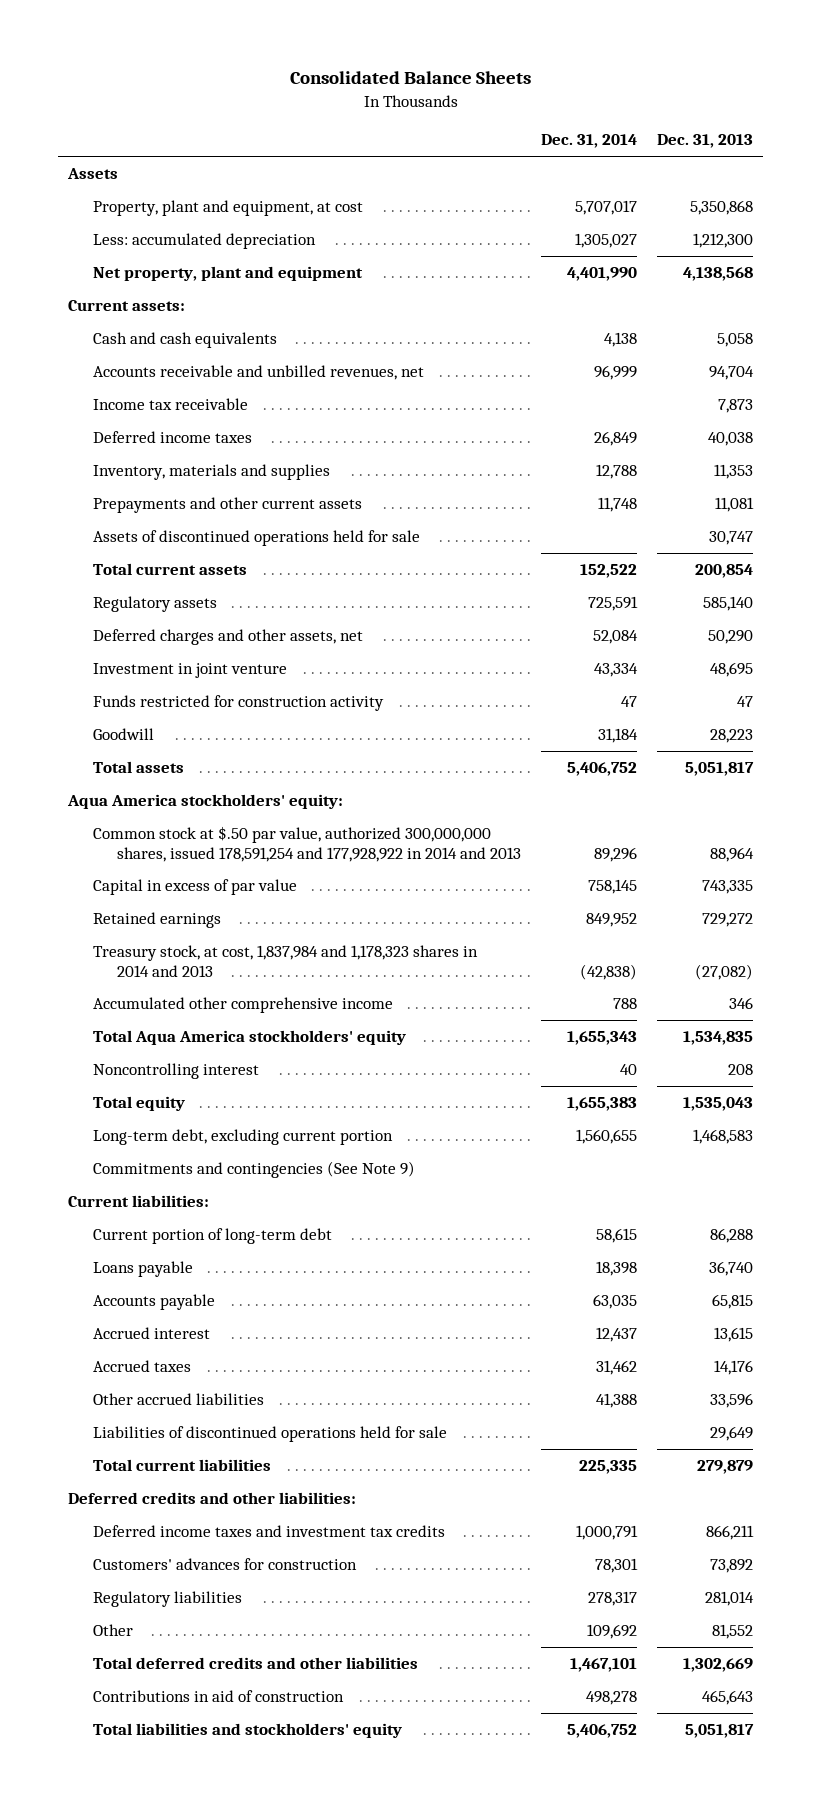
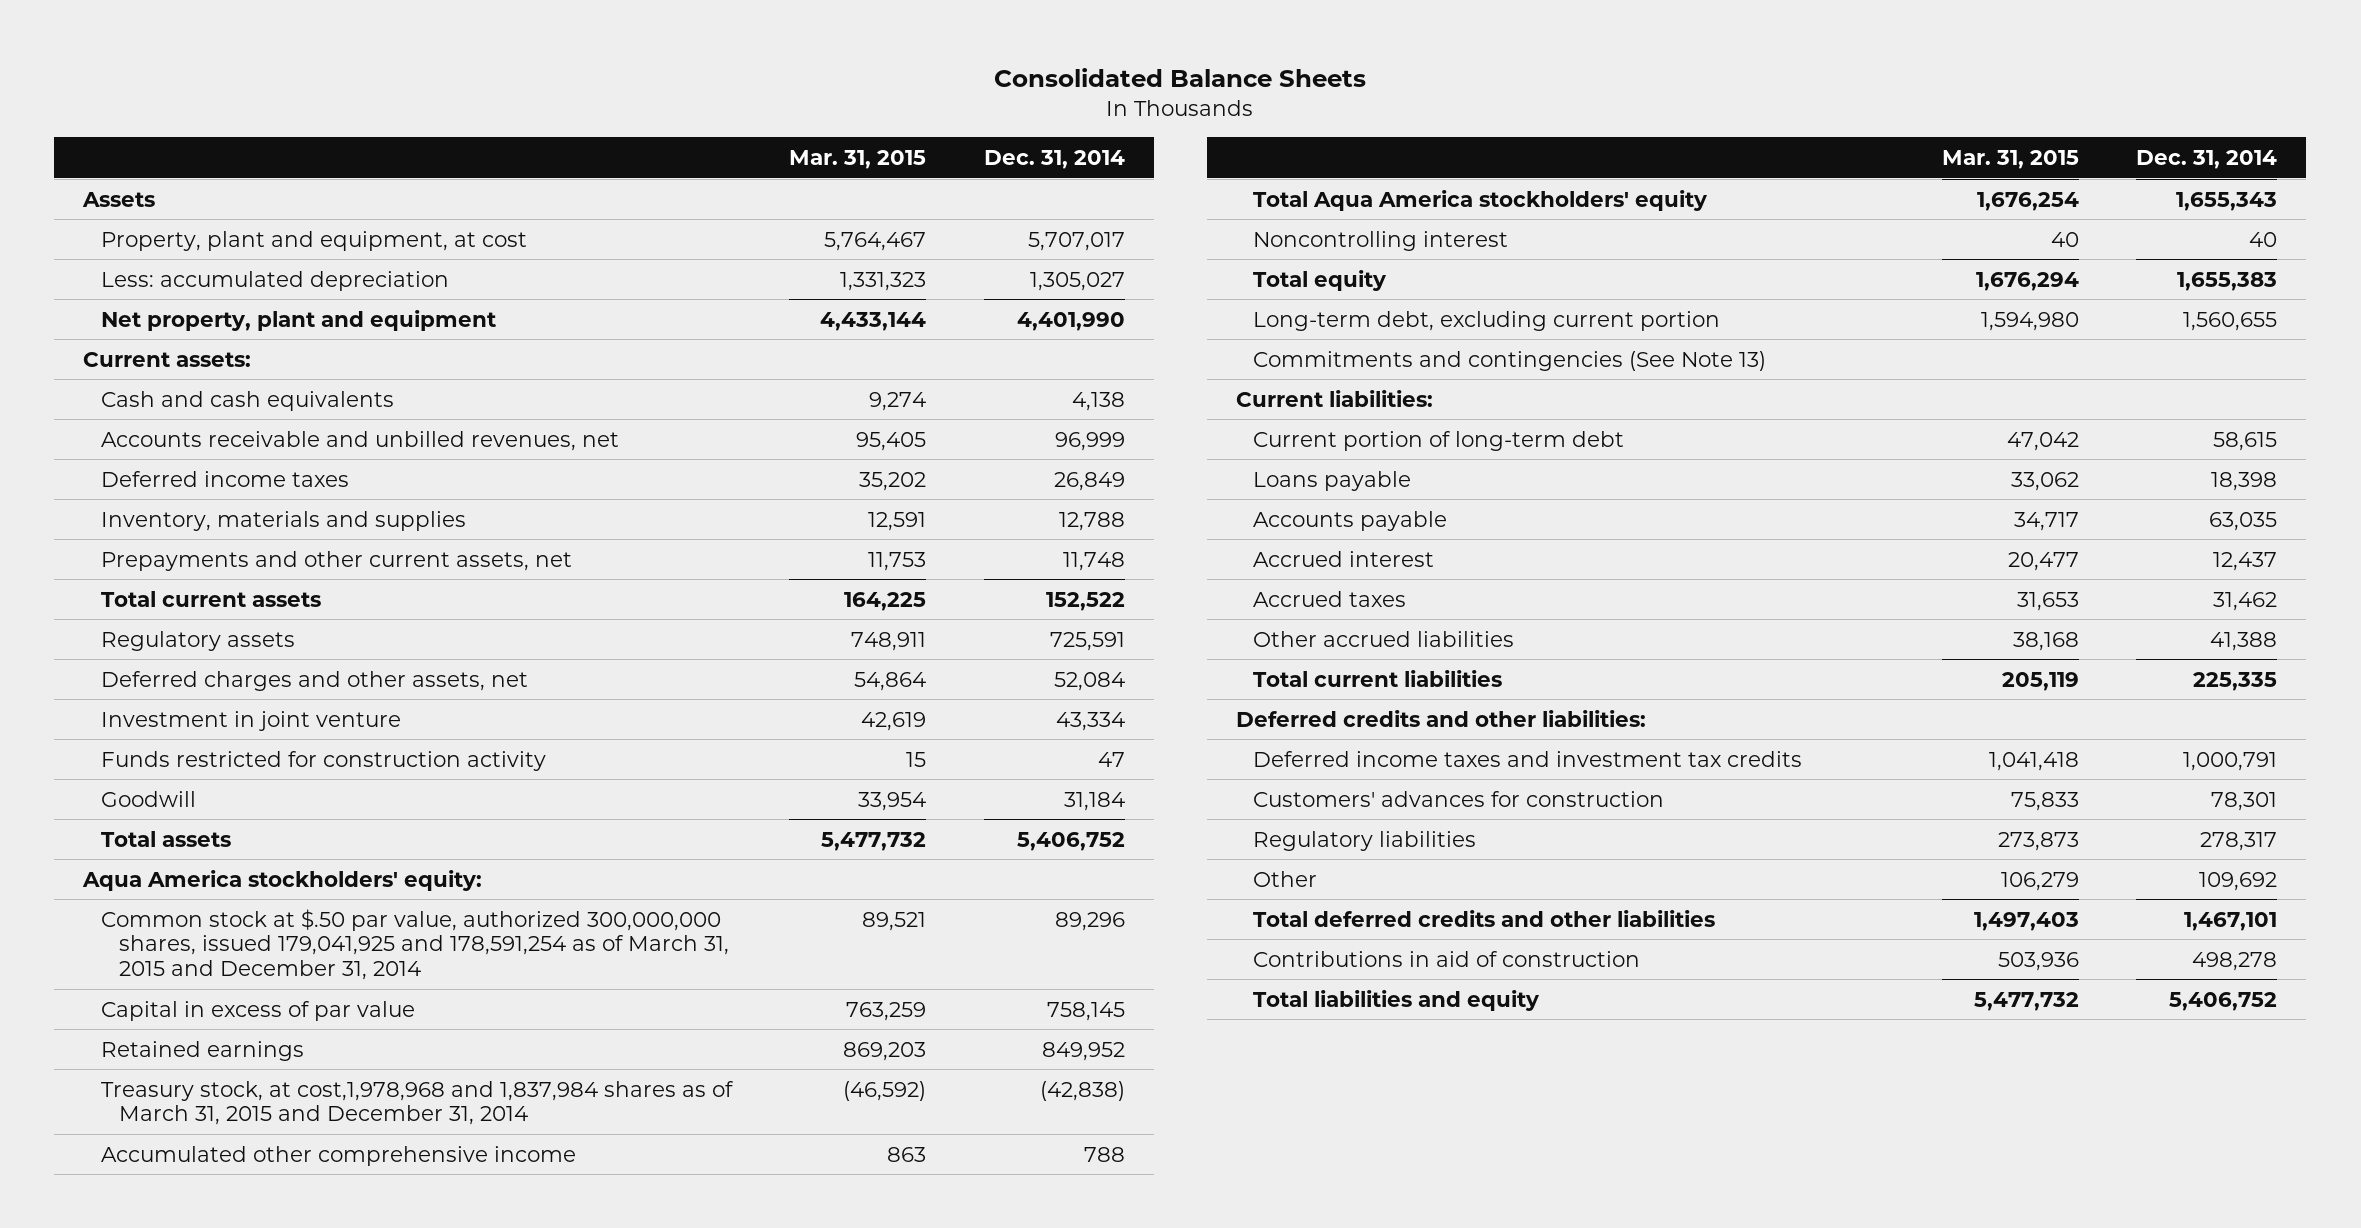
- | Dec. 31, 2014 | Dec. 31, 2013
+ | Mar. 31, 2015 | Dec. 31, 2014
- Income tax receivable | | 7,873
- Prepayments and other current assets | 11,748 | 11,081
- Assets of discontinued operations held for sale | | 30,747
+ Prepayments and other current assets, net | 11,753 | 11,748
- Common stock at $.50 par value, authorized 300,000,000 shares, issued 178,591,254 and 177,928,922 in 2014 and 2013 | 89,296 | 88,964
+ Common stock at $.50 par value, authorized 300,000,000 shares, issued 179,041,925 and 178,591,254 as of March 31, 2015 and December 31, 2014 | 89,521 | 89,296
- Treasury stock, at cost, 1,837,984 and 1,178,323 shares in 2014 and 2013 | (42,838) | (27,082)
+ Treasury stock, at cost,1,978,968 and 1,837,984 shares as of March 31, 2015 and December 31, 2014 | (46,592) | (42,838)
- Commitments and contingencies (See Note 9)
+ Commitments and contingencies (See Note 13)
- Liabilities of discontinued operations held for sale | | 29,649
- Total liabilities and stockholders' equity | 5,406,752 | 5,051,817
+ Total liabilities and equity | 5,477,732 | 5,406,752

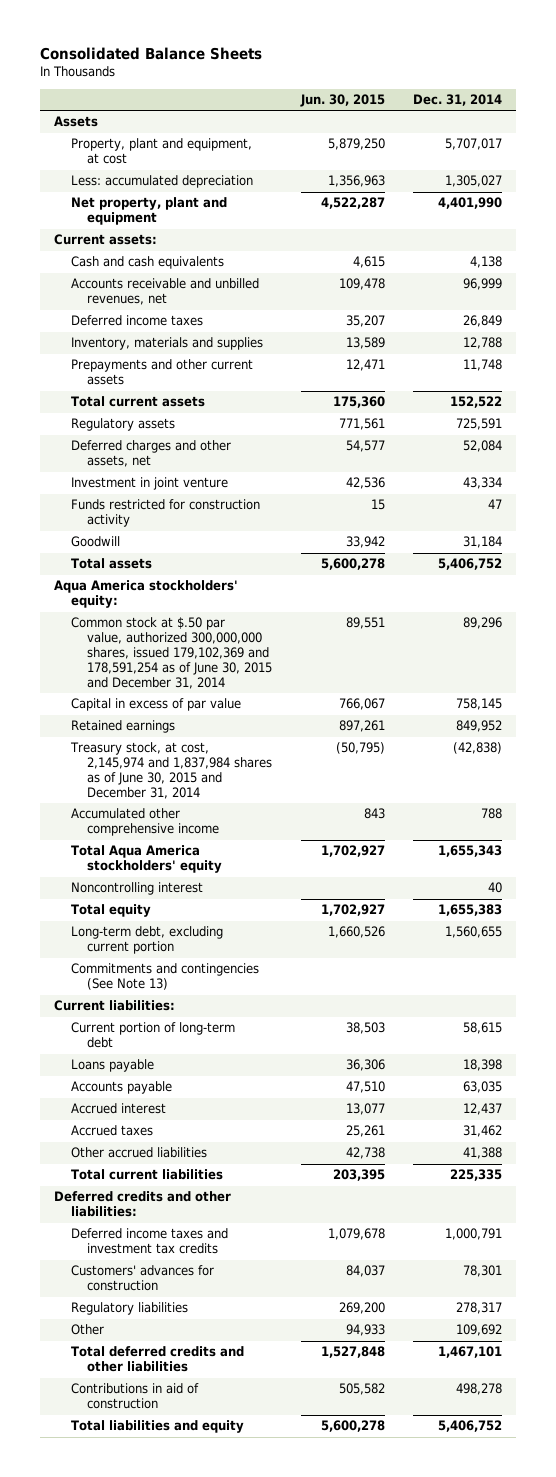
- | Mar. 31, 2015 | Dec. 31, 2014
+ | Jun. 30, 2015 | Dec. 31, 2014
- Prepayments and other current assets, net | 11,753 | 11,748
+ Prepayments and other current assets | 12,471 | 11,748
- Common stock at $.50 par value, authorized 300,000,000 shares, issued 179,041,925 and 178,591,254 as of March 31, 2015 and December 31, 2014 | 89,521 | 89,296
+ Common stock at $.50 par value, authorized 300,000,000 shares, issued 179,102,369 and 178,591,254 as of June 30, 2015 and December 31, 2014 | 89,551 | 89,296
- Treasury stock, at cost,1,978,968 and 1,837,984 shares as of March 31, 2015 and December 31, 2014 | (46,592) | (42,838)
+ Treasury stock, at cost, 2,145,974 and 1,837,984 shares as of June 30, 2015 and December 31, 2014 | (50,795) | (42,838)

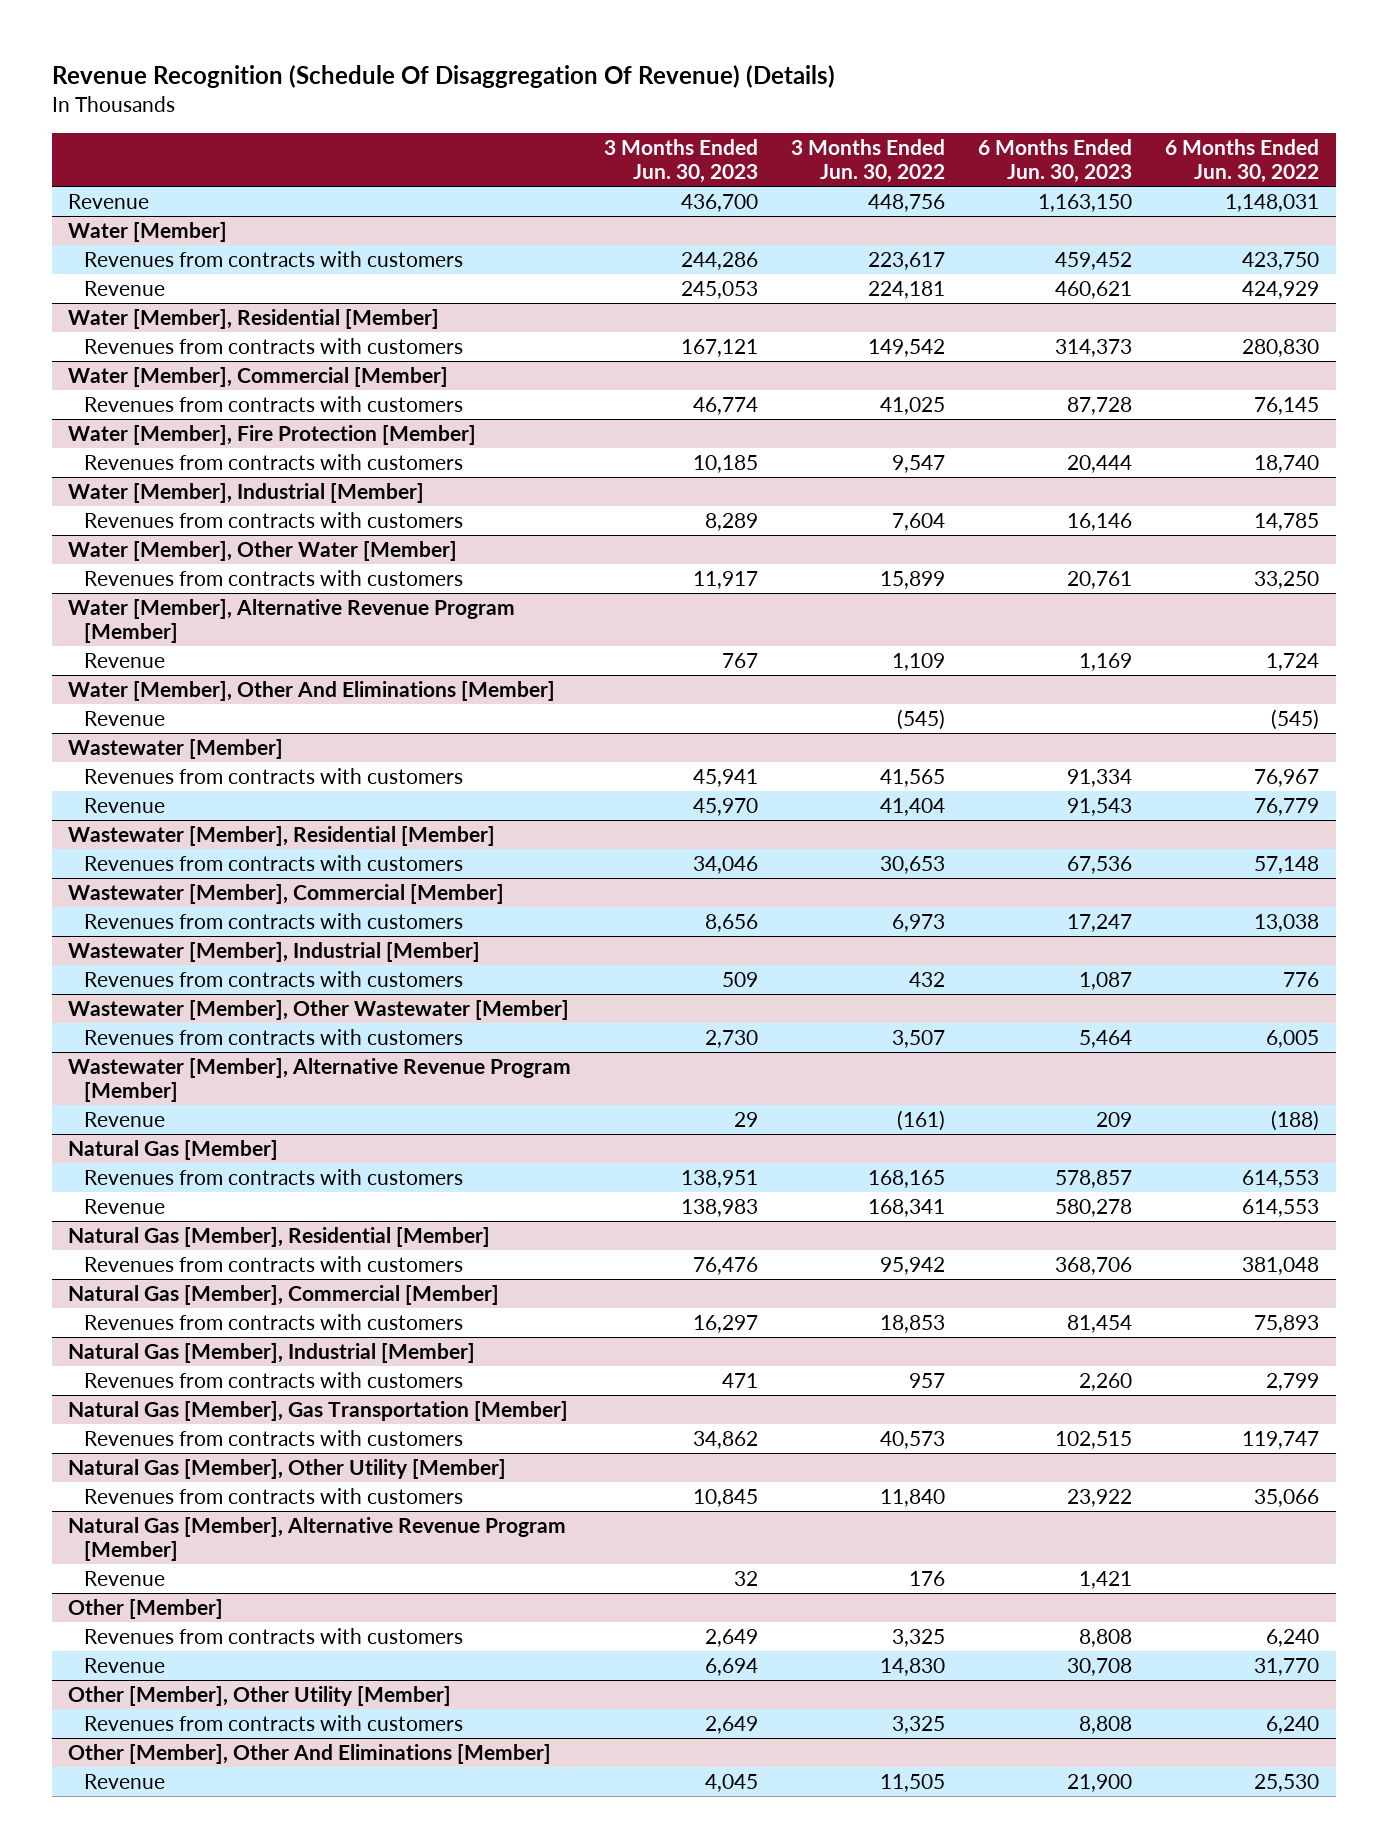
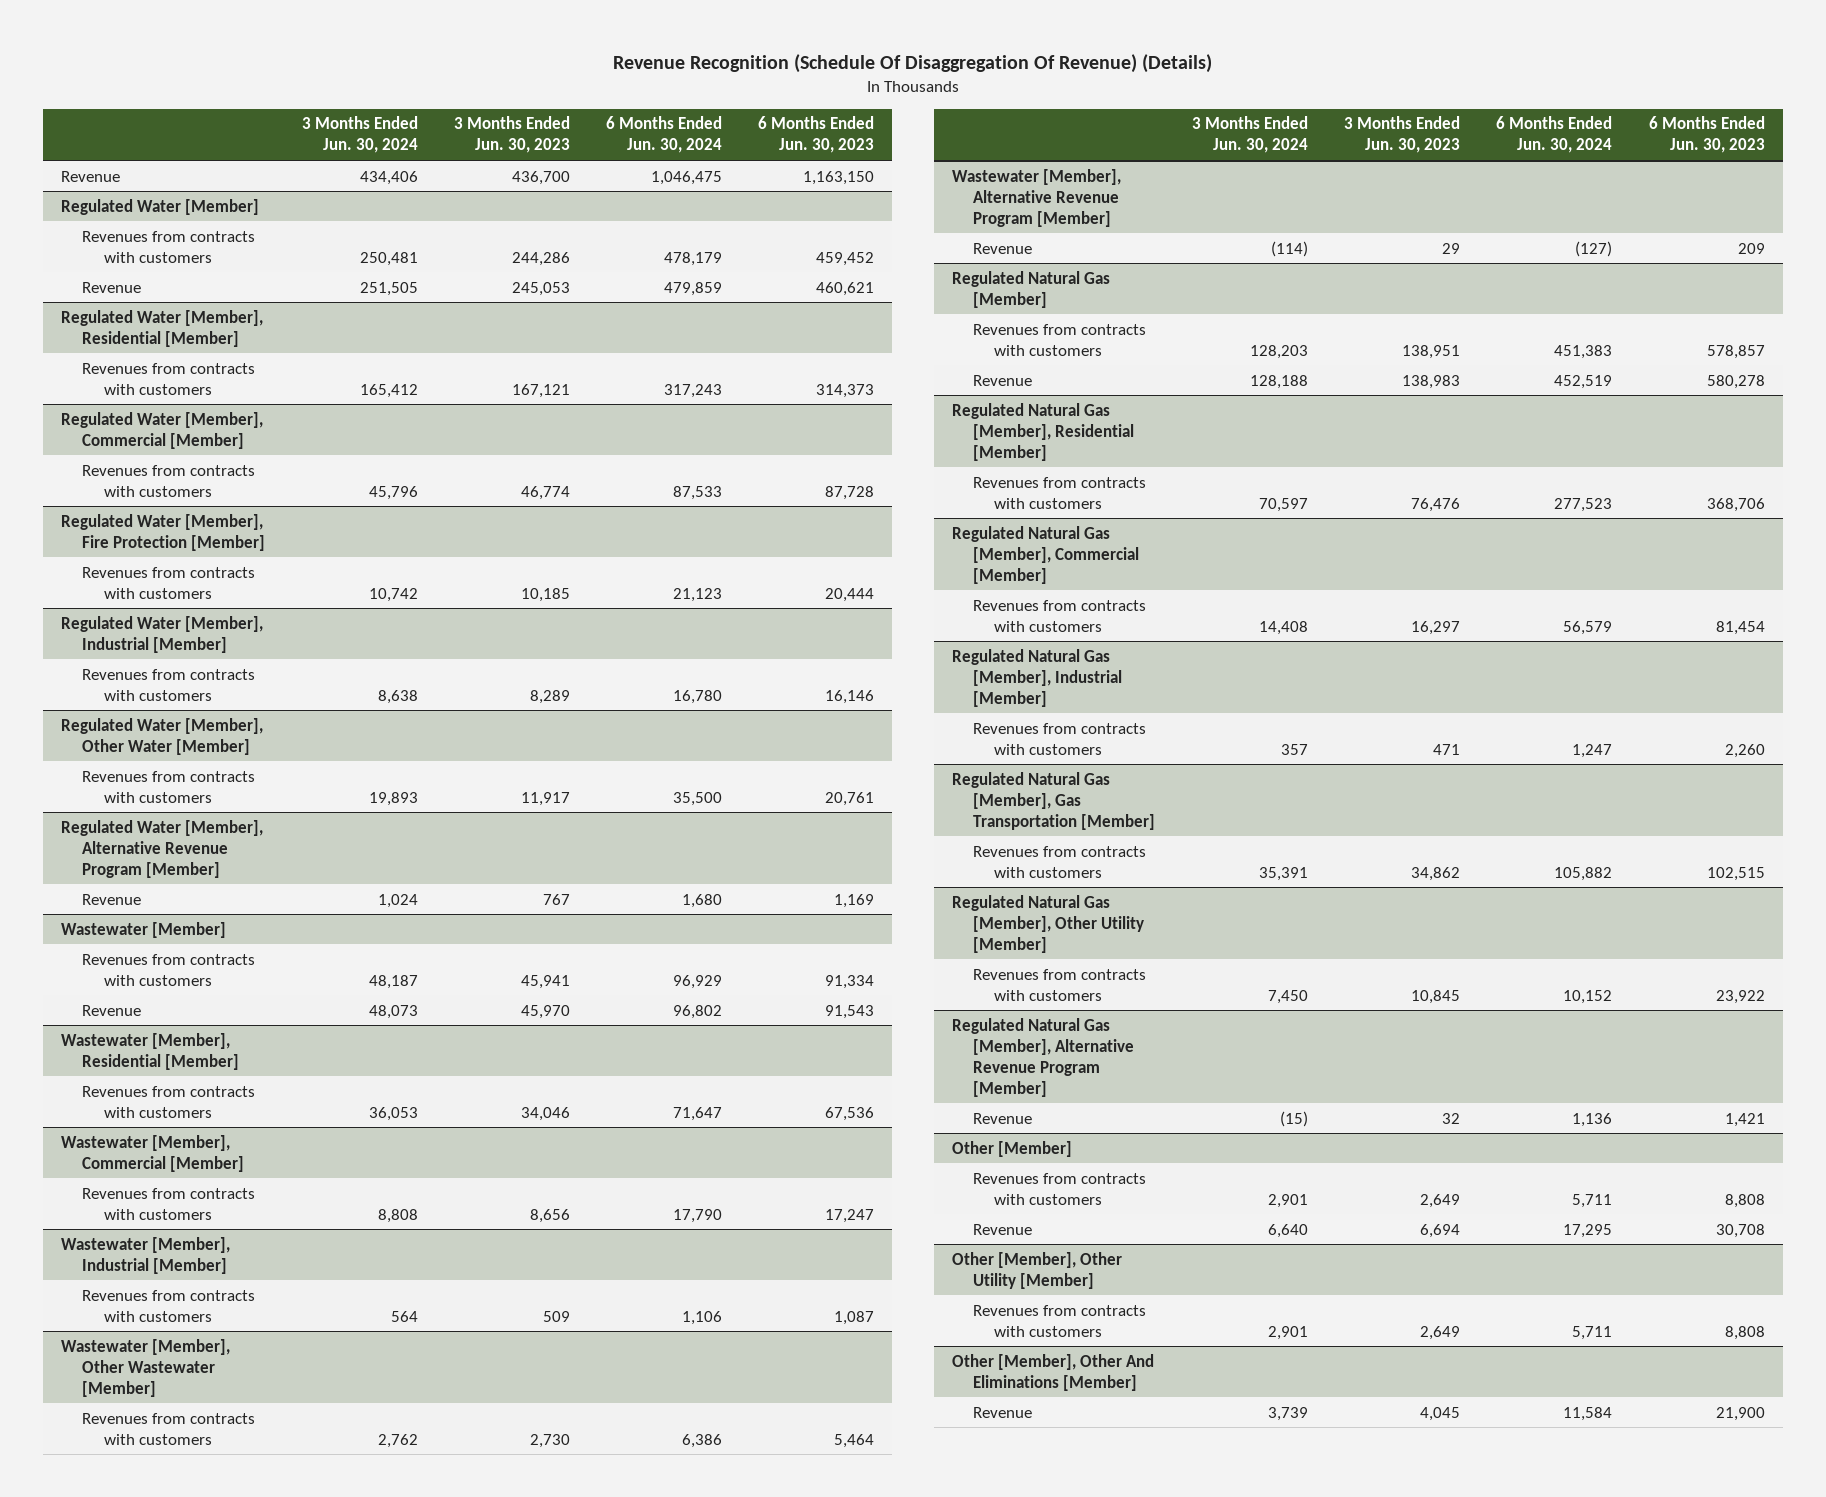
- | 3 Months Ended Jun. 30, 2023 | 3 Months Ended Jun. 30, 2022 | 6 Months Ended Jun. 30, 2023 | 6 Months Ended Jun. 30, 2022
+ | 3 Months Ended Jun. 30, 2024 | 3 Months Ended Jun. 30, 2023 | 6 Months Ended Jun. 30, 2024 | 6 Months Ended Jun. 30, 2023
- Water [Member]
+ Regulated Water [Member]
- Water [Member], Residential [Member]
+ Regulated Water [Member], Residential [Member]
- Water [Member], Commercial [Member]
+ Regulated Water [Member], Commercial [Member]
- Water [Member], Fire Protection [Member]
+ Regulated Water [Member], Fire Protection [Member]
- Water [Member], Industrial [Member]
+ Regulated Water [Member], Industrial [Member]
- Water [Member], Other Water [Member]
+ Regulated Water [Member], Other Water [Member]
- Water [Member], Alternative Revenue Program [Member]
+ Regulated Water [Member], Alternative Revenue Program [Member]
- Water [Member], Other And Eliminations [Member]
- Revenue | | (545) | | (545)
- Natural Gas [Member]
+ Regulated Natural Gas [Member]
- Natural Gas [Member], Residential [Member]
+ Regulated Natural Gas [Member], Residential [Member]
- Natural Gas [Member], Commercial [Member]
+ Regulated Natural Gas [Member], Commercial [Member]
- Natural Gas [Member], Industrial [Member]
+ Regulated Natural Gas [Member], Industrial [Member]
- Natural Gas [Member], Gas Transportation [Member]
+ Regulated Natural Gas [Member], Gas Transportation [Member]
- Natural Gas [Member], Other Utility [Member]
+ Regulated Natural Gas [Member], Other Utility [Member]
- Natural Gas [Member], Alternative Revenue Program [Member]
+ Regulated Natural Gas [Member], Alternative Revenue Program [Member]

